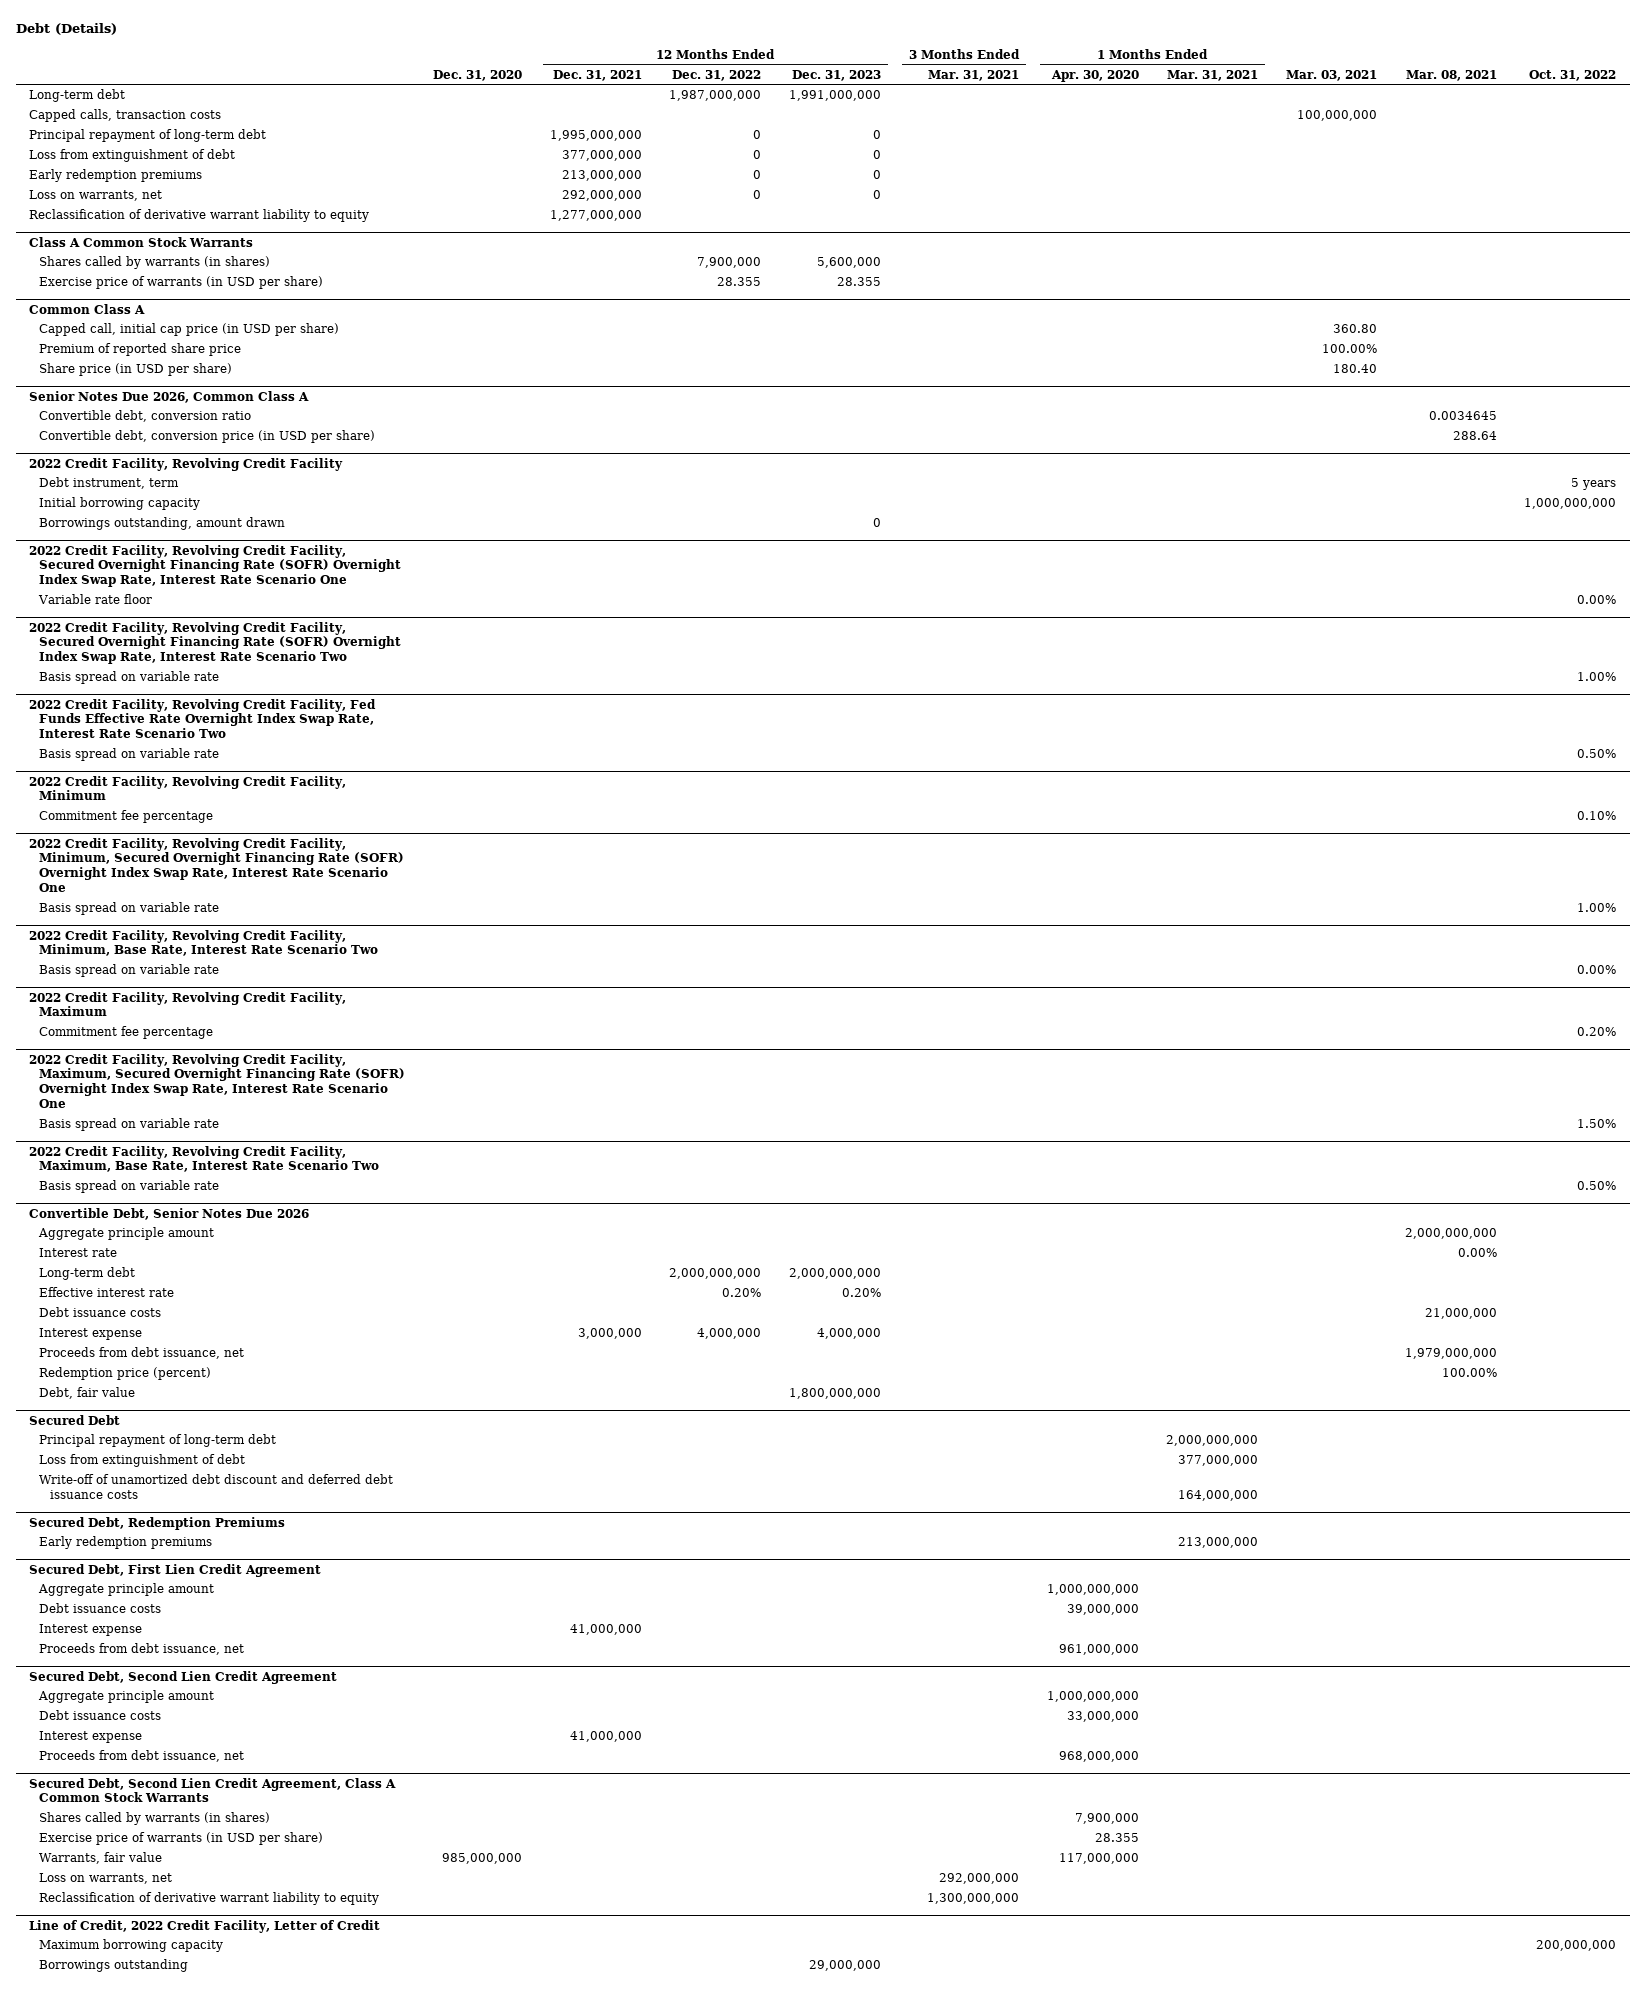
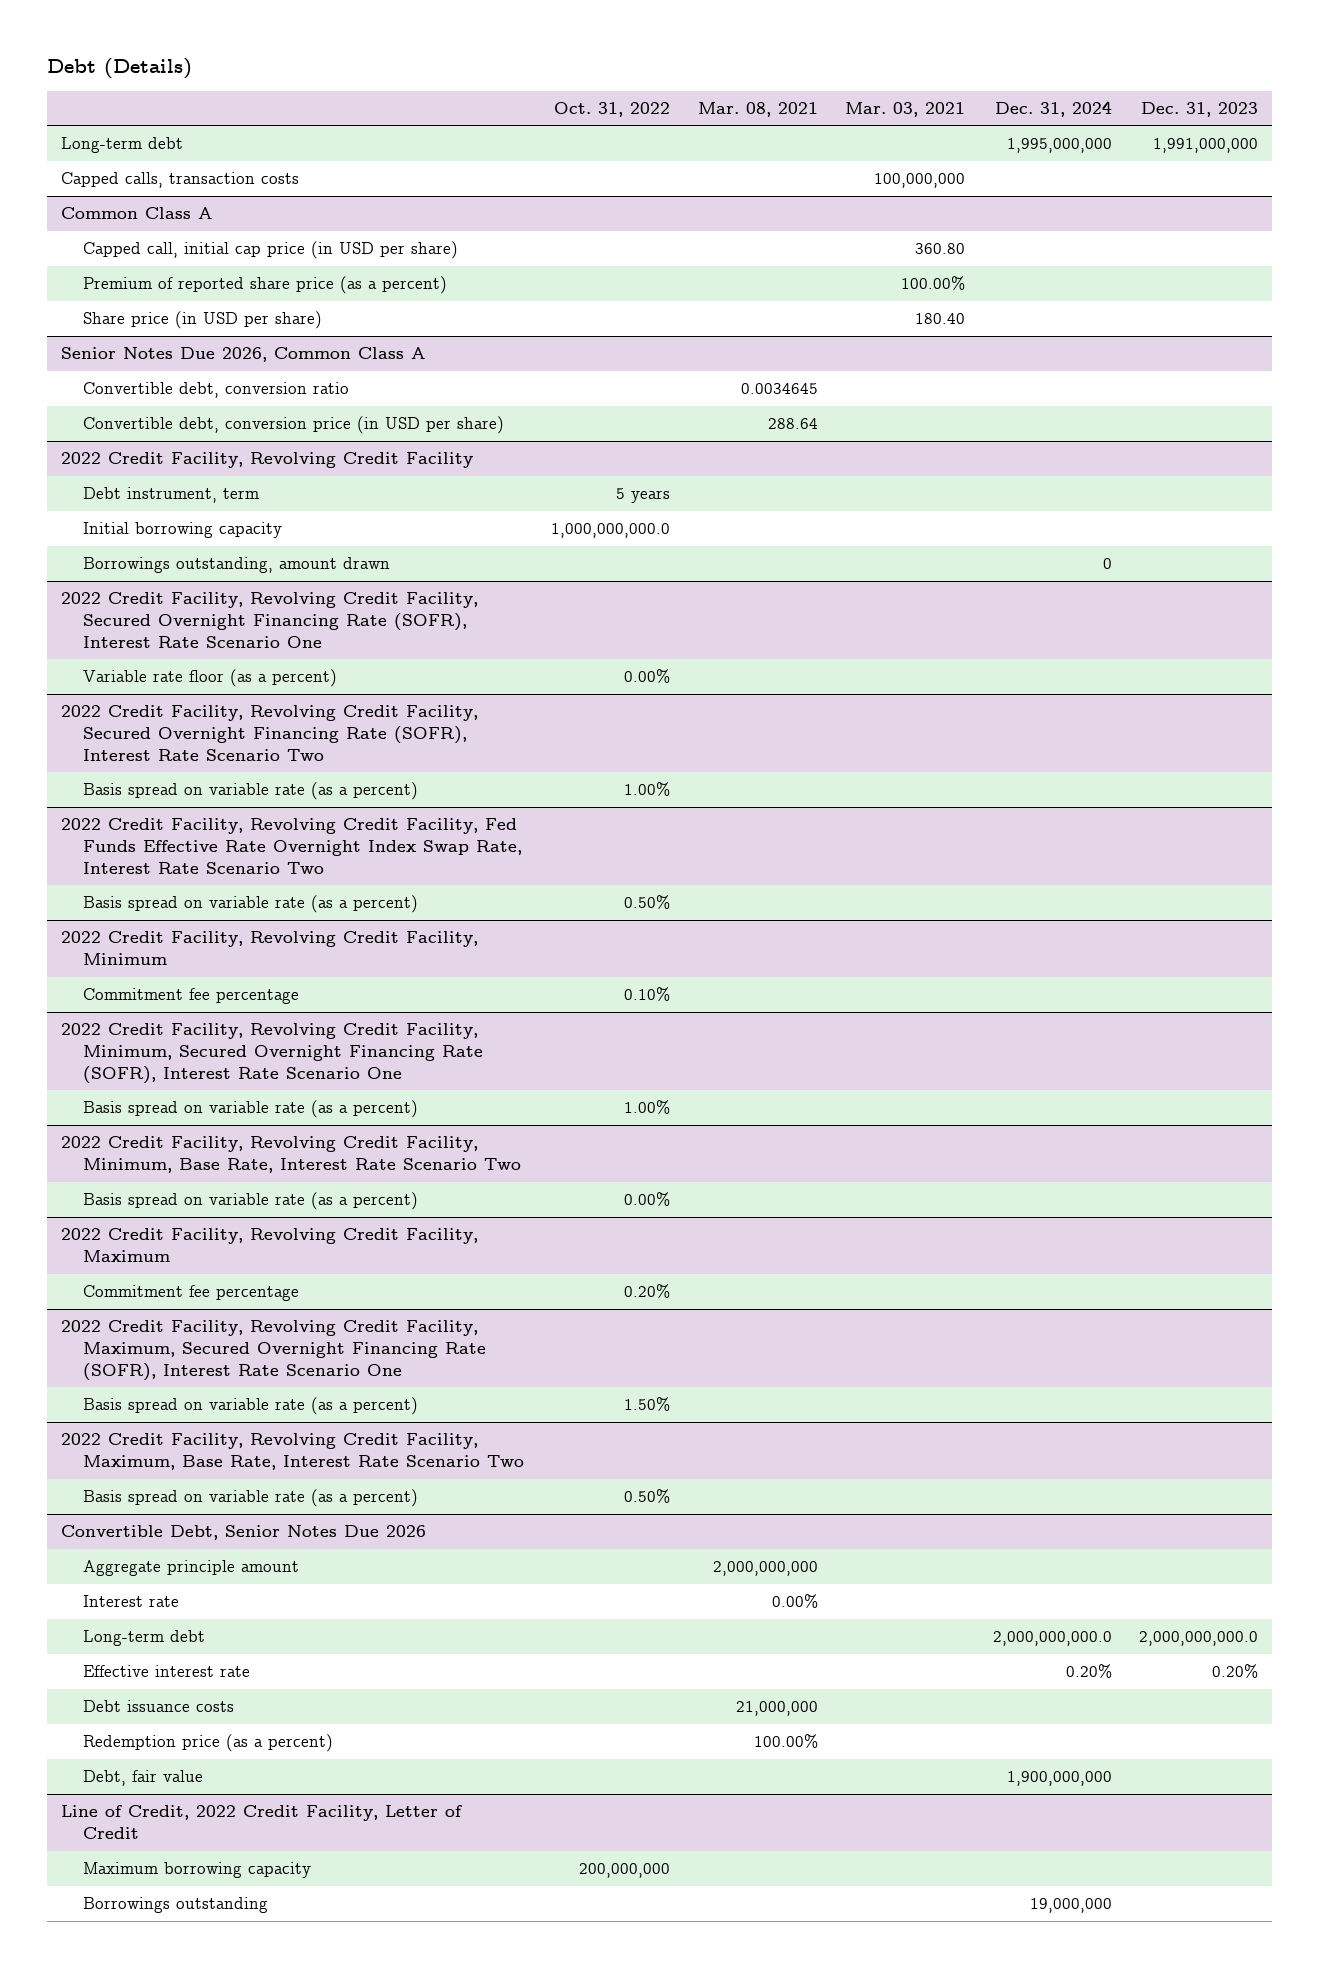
- | Dec. 31, 2020 | 12 Months Ended Dec. 31, 2021 | 12 Months Ended Dec. 31, 2022 | 12 Months Ended Dec. 31, 2023 | 3 Months Ended Mar. 31, 2021 | 1 Months Ended Apr. 30, 2020 | 1 Months Ended Mar. 31, 2021 | Mar. 03, 2021 | Mar. 08, 2021 | Oct. 31, 2022
+ | Oct. 31, 2022 | Mar. 08, 2021 | Mar. 03, 2021 | Dec. 31, 2024 | Dec. 31, 2023
- Principal repayment of long-term debt | | 1,995,000,000 | 0 | 0 | | | | | |
- Loss from extinguishment of debt | | 377,000,000 | 0 | 0 | | | | | |
- Early redemption premiums | | 213,000,000 | 0 | 0 | | | | | |
- Loss on warrants, net | | 292,000,000 | 0 | 0 | | | | | |
- Reclassification of derivative warrant liability to equity | | 1,277,000,000 | | | | | | | |
- Class A Common Stock Warrants
- Shares called by warrants (in shares) | | | 7,900,000 | 5,600,000 | | | | | |
- Exercise price of warrants (in USD per share) | | | 28.355 | 28.355 | | | | | |
@ Common Class A
- Premium of reported share price | | | | | | | | 100.00% | |
+ Premium of reported share price (as a percent) | | | 100.00% | |
@ 2022 Credit Facility, Revolving Credit Facility
- Initial borrowing capacity | | | | | | | | | | 1,000,000,000
+ Initial borrowing capacity | 1,000,000,000.0 | | | |
- 2022 Credit Facility, Revolving Credit Facility, Secured Overnight Financing Rate (SOFR) Overnight Index Swap Rate, Interest Rate Scenario One
- Variable rate floor | | | | | | | | | | 0.00%
- 2022 Credit Facility, Revolving Credit Facility, Secured Overnight Financing Rate (SOFR) Overnight Index Swap Rate, Interest Rate Scenario Two
- Basis spread on variable rate | | | | | | | | | | 1.00%
+ 2022 Credit Facility, Revolving Credit Facility, Secured Overnight Financing Rate (SOFR), Interest Rate Scenario One
+ Variable rate floor (as a percent) | 0.00% | | | |
+ 2022 Credit Facility, Revolving Credit Facility, Secured Overnight Financing Rate (SOFR), Interest Rate Scenario Two
+ Basis spread on variable rate (as a percent) | 1.00% | | | |
@ 2022 Credit Facility, Revolving Credit Facility, Fed Funds Effective Rate Overnight Index Swap Rate, Interest Rate Scenario Two
- Basis spread on variable rate | | | | | | | | | | 0.50%
+ Basis spread on variable rate (as a percent) | 0.50% | | | |
- 2022 Credit Facility, Revolving Credit Facility, Minimum, Secured Overnight Financing Rate (SOFR) Overnight Index Swap Rate, Interest Rate Scenario One
- Basis spread on variable rate | | | | | | | | | | 1.00%
+ 2022 Credit Facility, Revolving Credit Facility, Minimum, Secured Overnight Financing Rate (SOFR), Interest Rate Scenario One
+ Basis spread on variable rate (as a percent) | 1.00% | | | |
@ 2022 Credit Facility, Revolving Credit Facility, Minimum, Base Rate, Interest Rate Scenario Two
- Basis spread on variable rate | | | | | | | | | | 0.00%
+ Basis spread on variable rate (as a percent) | 0.00% | | | |
- 2022 Credit Facility, Revolving Credit Facility, Maximum, Secured Overnight Financing Rate (SOFR) Overnight Index Swap Rate, Interest Rate Scenario One
- Basis spread on variable rate | | | | | | | | | | 1.50%
+ 2022 Credit Facility, Revolving Credit Facility, Maximum, Secured Overnight Financing Rate (SOFR), Interest Rate Scenario One
+ Basis spread on variable rate (as a percent) | 1.50% | | | |
@ 2022 Credit Facility, Revolving Credit Facility, Maximum, Base Rate, Interest Rate Scenario Two
- Basis spread on variable rate | | | | | | | | | | 0.50%
+ Basis spread on variable rate (as a percent) | 0.50% | | | |
@ Convertible Debt, Senior Notes Due 2026
- Interest expense | | 3,000,000 | 4,000,000 | 4,000,000 | | | | | |
- Proceeds from debt issuance, net | | | | | | | | | 1,979,000,000 |
- Redemption price (percent) | | | | | | | | | 100.00% |
+ Redemption price (as a percent) | | 100.00% | | |
- Secured Debt
- Principal repayment of long-term debt | | | | | | | 2,000,000,000 | | |
- Loss from extinguishment of debt | | | | | | | 377,000,000 | | |
- Write-off of unamortized debt discount and deferred debt issuance costs | | | | | | | 164,000,000 | | |
- Secured Debt, Redemption Premiums
- Early redemption premiums | | | | | | | 213,000,000 | | |
- Secured Debt, First Lien Credit Agreement
- Aggregate principle amount | | | | | | 1,000,000,000 | | | |
- Debt issuance costs | | | | | | 39,000,000 | | | |
- Interest expense | | 41,000,000 | | | | | | | |
- Proceeds from debt issuance, net | | | | | | 961,000,000 | | | |
- Secured Debt, Second Lien Credit Agreement
- Aggregate principle amount | | | | | | 1,000,000,000 | | | |
- Debt issuance costs | | | | | | 33,000,000 | | | |
- Interest expense | | 41,000,000 | | | | | | | |
- Proceeds from debt issuance, net | | | | | | 968,000,000 | | | |
- Secured Debt, Second Lien Credit Agreement, Class A Common Stock Warrants
- Shares called by warrants (in shares) | | | | | | 7,900,000 | | | |
- Exercise price of warrants (in USD per share) | | | | | | 28.355 | | | |
- Warrants, fair value | 985,000,000 | | | | | 117,000,000 | | | |
- Loss on warrants, net | | | | | 292,000,000 | | | | |
- Reclassification of derivative warrant liability to equity | | | | | 1,300,000,000 | | | | |

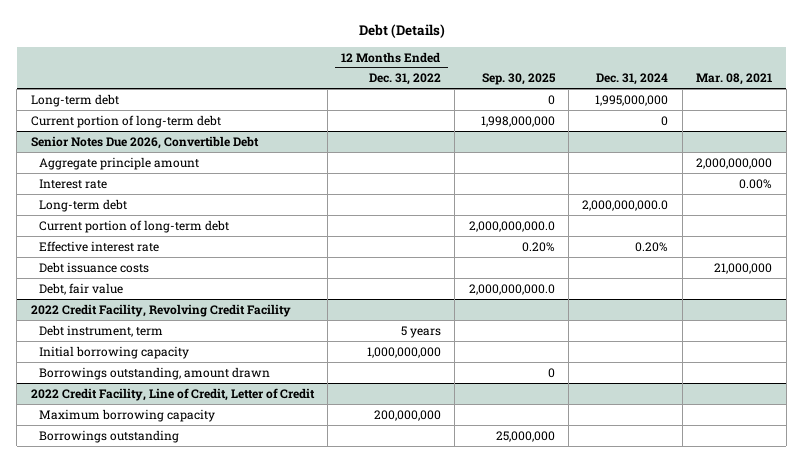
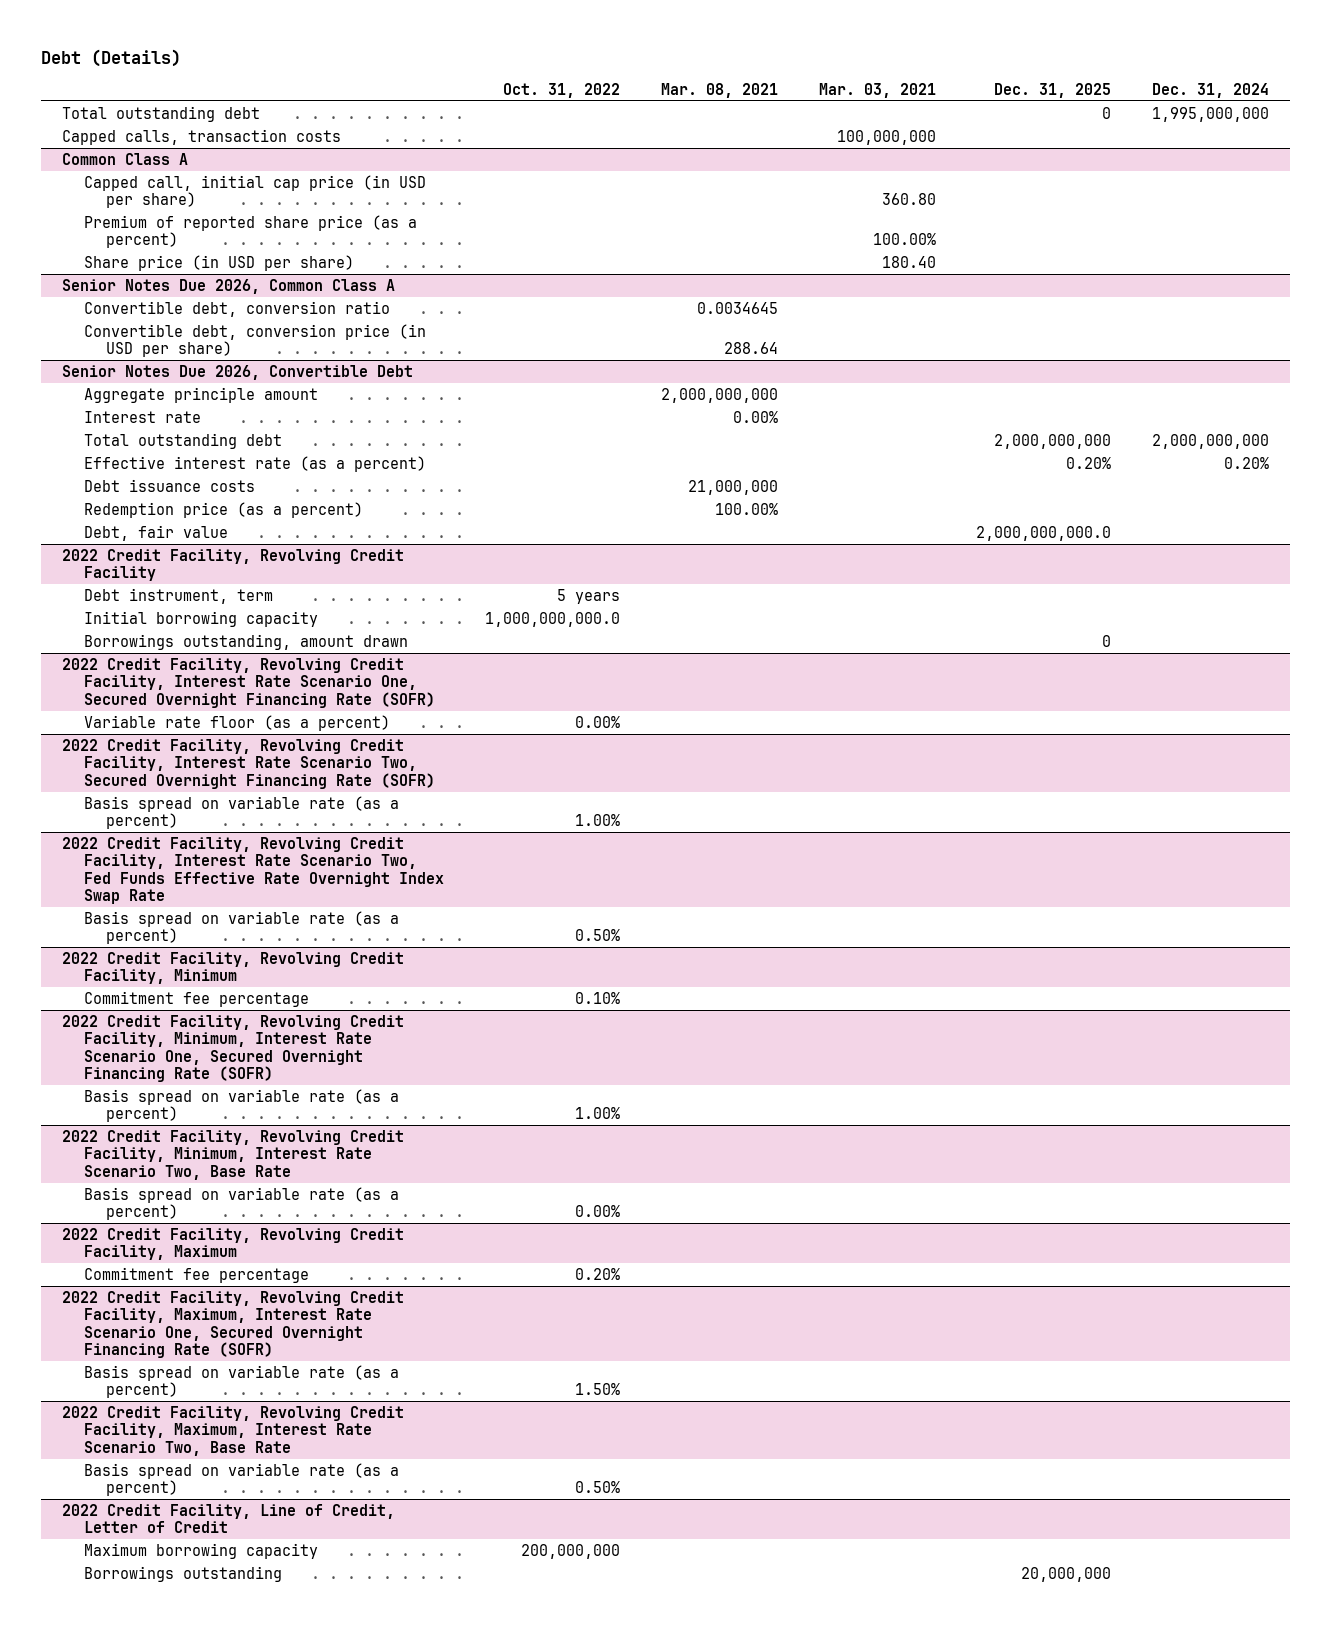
- | 12 Months Ended Dec. 31, 2022 | Sep. 30, 2025 | Dec. 31, 2024 | Mar. 08, 2021
+ | Oct. 31, 2022 | Mar. 08, 2021 | Mar. 03, 2021 | Dec. 31, 2025 | Dec. 31, 2024
- Long-term debt | | 0 | 1,995,000,000 |
- Current portion of long-term debt | | 1,998,000,000 | 0 |
+ Total outstanding debt | | | | 0 | 1,995,000,000
+ Capped calls, transaction costs | | | 100,000,000 | |
+ Common Class A
+ Capped call, initial cap price (in USD per share) | | | 360.80 | |
+ Premium of reported share price (as a percent) | | | 100.00% | |
+ Share price (in USD per share) | | | 180.40 | |
+ Senior Notes Due 2026, Common Class A
+ Convertible debt, conversion ratio | | 0.0034645 | | |
+ Convertible debt, conversion price (in USD per share) | | 288.64 | | |
@ Senior Notes Due 2026, Convertible Debt
- Long-term debt | | | 2,000,000,000.0 |
- Current portion of long-term debt | | 2,000,000,000.0 | |
- Effective interest rate | | 0.20% | 0.20% |
+ Total outstanding debt | | | | 2,000,000,000 | 2,000,000,000
+ Effective interest rate (as a percent) | | | | 0.20% | 0.20%
+ Redemption price (as a percent) | | 100.00% | | |
+ 2022 Credit Facility, Revolving Credit Facility, Interest Rate Scenario One, Secured Overnight Financing Rate (SOFR)
+ Variable rate floor (as a percent) | 0.00% | | | |
+ 2022 Credit Facility, Revolving Credit Facility, Interest Rate Scenario Two, Secured Overnight Financing Rate (SOFR)
+ Basis spread on variable rate (as a percent) | 1.00% | | | |
+ 2022 Credit Facility, Revolving Credit Facility, Interest Rate Scenario Two, Fed Funds Effective Rate Overnight Index Swap Rate
+ Basis spread on variable rate (as a percent) | 0.50% | | | |
+ 2022 Credit Facility, Revolving Credit Facility, Minimum
+ Commitment fee percentage | 0.10% | | | |
+ 2022 Credit Facility, Revolving Credit Facility, Minimum, Interest Rate Scenario One, Secured Overnight Financing Rate (SOFR)
+ Basis spread on variable rate (as a percent) | 1.00% | | | |
+ 2022 Credit Facility, Revolving Credit Facility, Minimum, Interest Rate Scenario Two, Base Rate
+ Basis spread on variable rate (as a percent) | 0.00% | | | |
+ 2022 Credit Facility, Revolving Credit Facility, Maximum
+ Commitment fee percentage | 0.20% | | | |
+ 2022 Credit Facility, Revolving Credit Facility, Maximum, Interest Rate Scenario One, Secured Overnight Financing Rate (SOFR)
+ Basis spread on variable rate (as a percent) | 1.50% | | | |
+ 2022 Credit Facility, Revolving Credit Facility, Maximum, Interest Rate Scenario Two, Base Rate
+ Basis spread on variable rate (as a percent) | 0.50% | | | |

